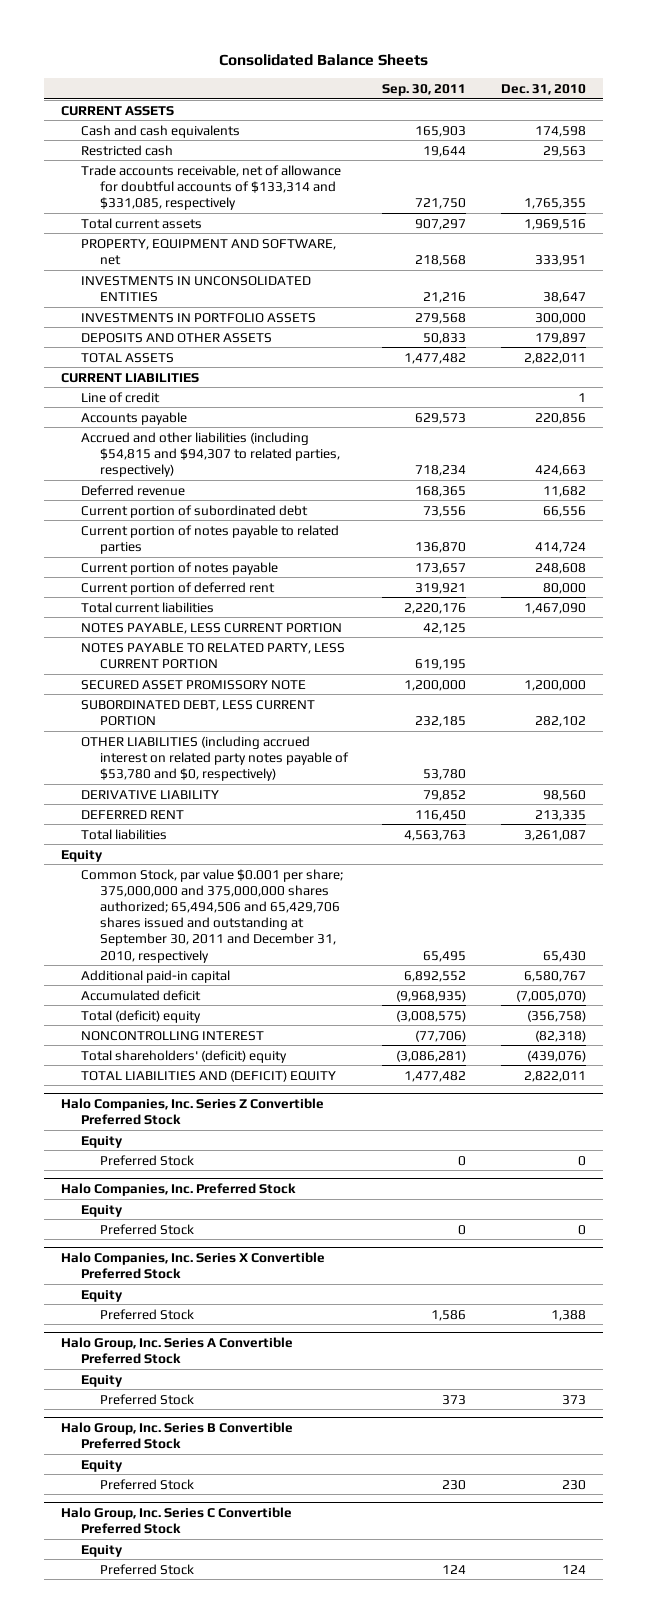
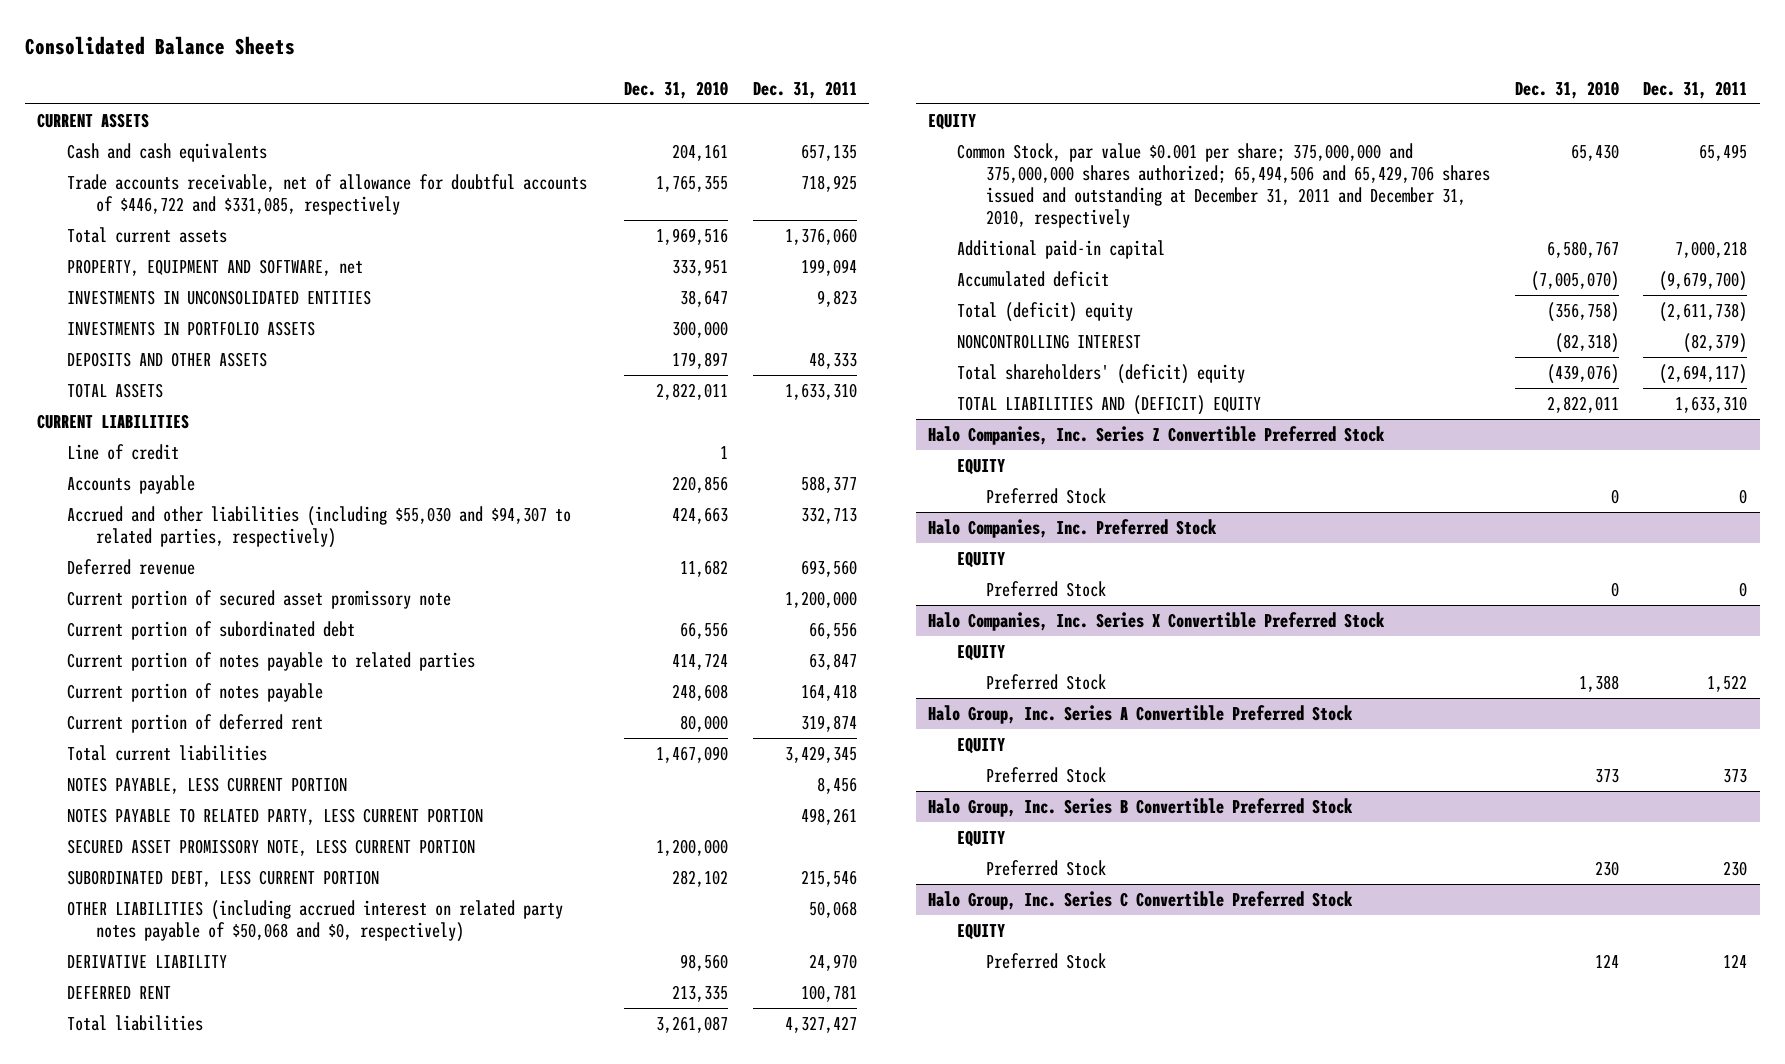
- | Sep. 30, 2011 | Dec. 31, 2010
+ | Dec. 31, 2010 | Dec. 31, 2011
- Cash and cash equivalents | 165,903 | 174,598
- Restricted cash | 19,644 | 29,563
- Trade accounts receivable, net of allowance for doubtful accounts of $133,314 and $331,085, respectively | 721,750 | 1,765,355
+ Cash and cash equivalents | 204,161 | 657,135
+ Trade accounts receivable, net of allowance for doubtful accounts of $446,722 and $331,085, respectively | 1,765,355 | 718,925
- Accrued and other liabilities (including $54,815 and $94,307 to related parties, respectively) | 718,234 | 424,663
+ Accrued and other liabilities (including $55,030 and $94,307 to related parties, respectively) | 424,663 | 332,713
+ Current portion of secured asset promissory note | | 1,200,000
- SECURED ASSET PROMISSORY NOTE | 1,200,000 | 1,200,000
+ SECURED ASSET PROMISSORY NOTE, LESS CURRENT PORTION | 1,200,000 |
- OTHER LIABILITIES (including accrued interest on related party notes payable of $53,780 and $0, respectively) | 53,780 |
+ OTHER LIABILITIES (including accrued interest on related party notes payable of $50,068 and $0, respectively) | | 50,068
- Equity
- Common Stock, par value $0.001 per share; 375,000,000 and 375,000,000 shares authorized; 65,494,506 and 65,429,706 shares issued and outstanding at September 30, 2011 and December 31, 2010, respectively | 65,495 | 65,430
+ EQUITY
+ Common Stock, par value $0.001 per share; 375,000,000 and 375,000,000 shares authorized; 65,494,506 and 65,429,706 shares issued and outstanding at December 31, 2011 and December 31, 2010, respectively | 65,430 | 65,495
@ Halo Companies, Inc. Series Z Convertible Preferred Stock
- Equity
+ EQUITY
@ Halo Companies, Inc. Preferred Stock
- Equity
+ EQUITY
@ Halo Companies, Inc. Series X Convertible Preferred Stock
- Equity
+ EQUITY
@ Halo Group, Inc. Series A Convertible Preferred Stock
- Equity
+ EQUITY
@ Halo Group, Inc. Series B Convertible Preferred Stock
- Equity
+ EQUITY
@ Halo Group, Inc. Series C Convertible Preferred Stock
- Equity
+ EQUITY

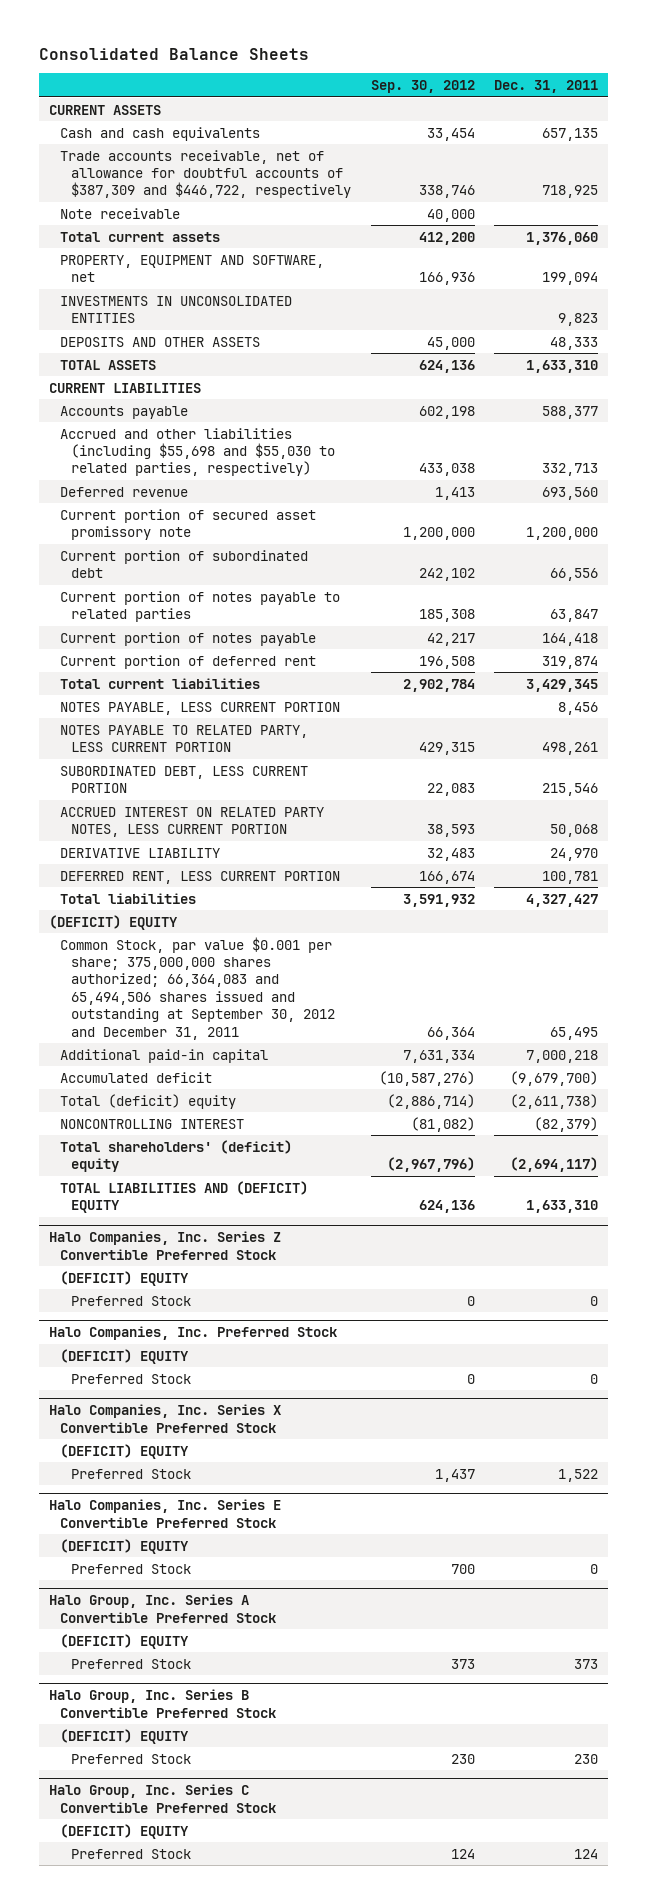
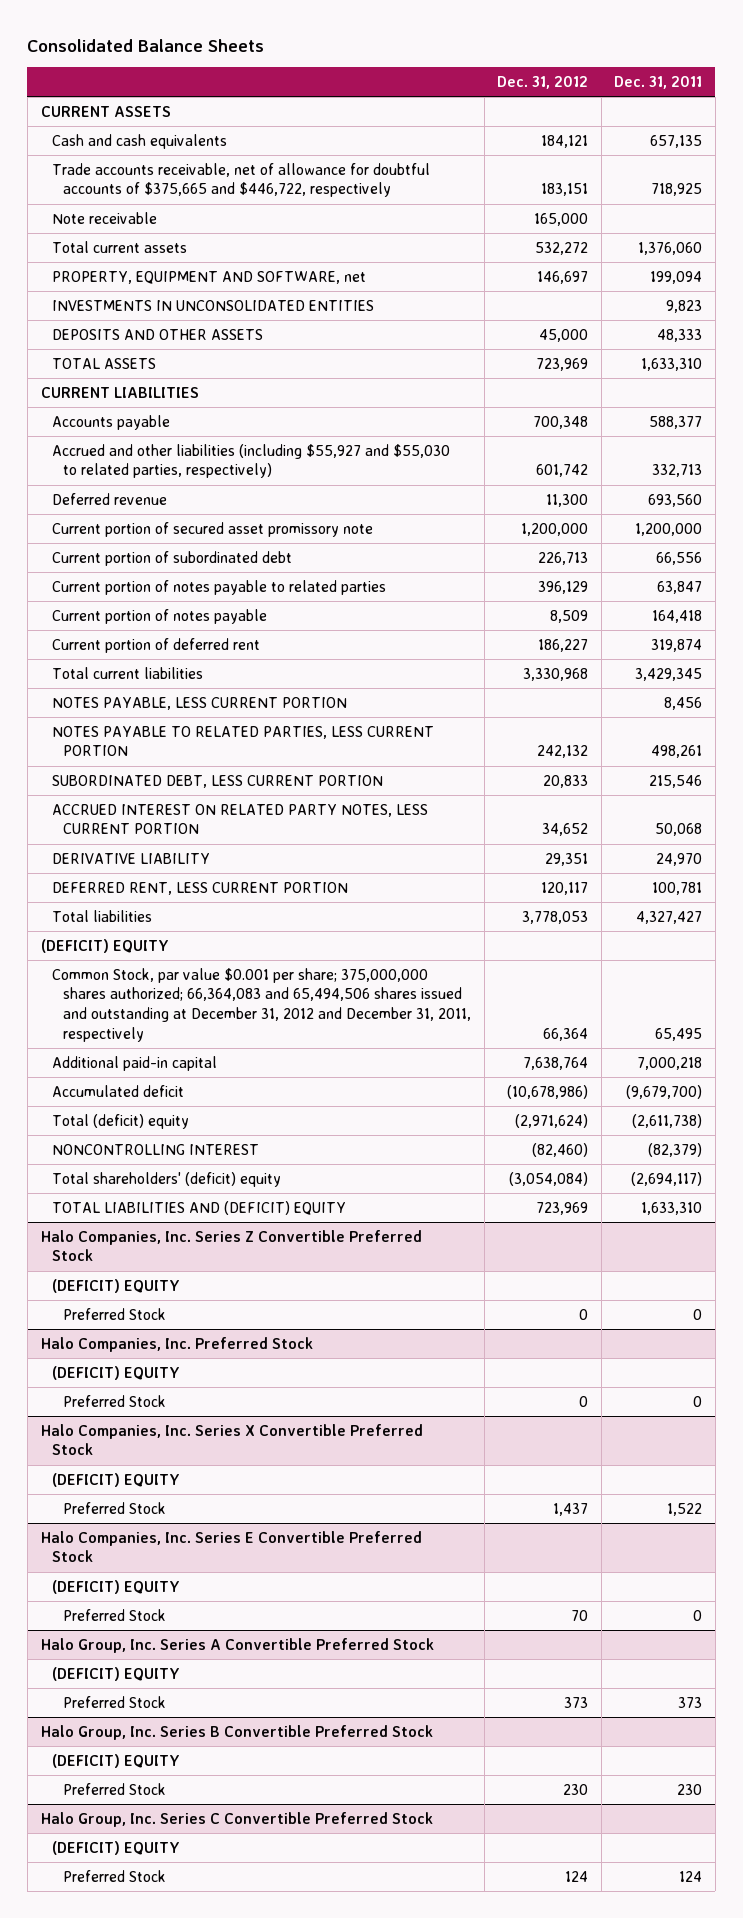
- | Sep. 30, 2012 | Dec. 31, 2011
+ | Dec. 31, 2012 | Dec. 31, 2011
- Trade accounts receivable, net of allowance for doubtful accounts of $387,309 and $446,722, respectively | 338,746 | 718,925
+ Trade accounts receivable, net of allowance for doubtful accounts of $375,665 and $446,722, respectively | 183,151 | 718,925
- Accrued and other liabilities (including $55,698 and $55,030 to related parties, respectively) | 433,038 | 332,713
+ Accrued and other liabilities (including $55,927 and $55,030 to related parties, respectively) | 601,742 | 332,713
- NOTES PAYABLE TO RELATED PARTY, LESS CURRENT PORTION | 429,315 | 498,261
+ NOTES PAYABLE TO RELATED PARTIES, LESS CURRENT PORTION | 242,132 | 498,261
- Common Stock, par value $0.001 per share; 375,000,000 shares authorized; 66,364,083 and 65,494,506 shares issued and outstanding at September 30, 2012 and December 31, 2011 | 66,364 | 65,495
+ Common Stock, par value $0.001 per share; 375,000,000 shares authorized; 66,364,083 and 65,494,506 shares issued and outstanding at December 31, 2012 and December 31, 2011, respectively | 66,364 | 65,495

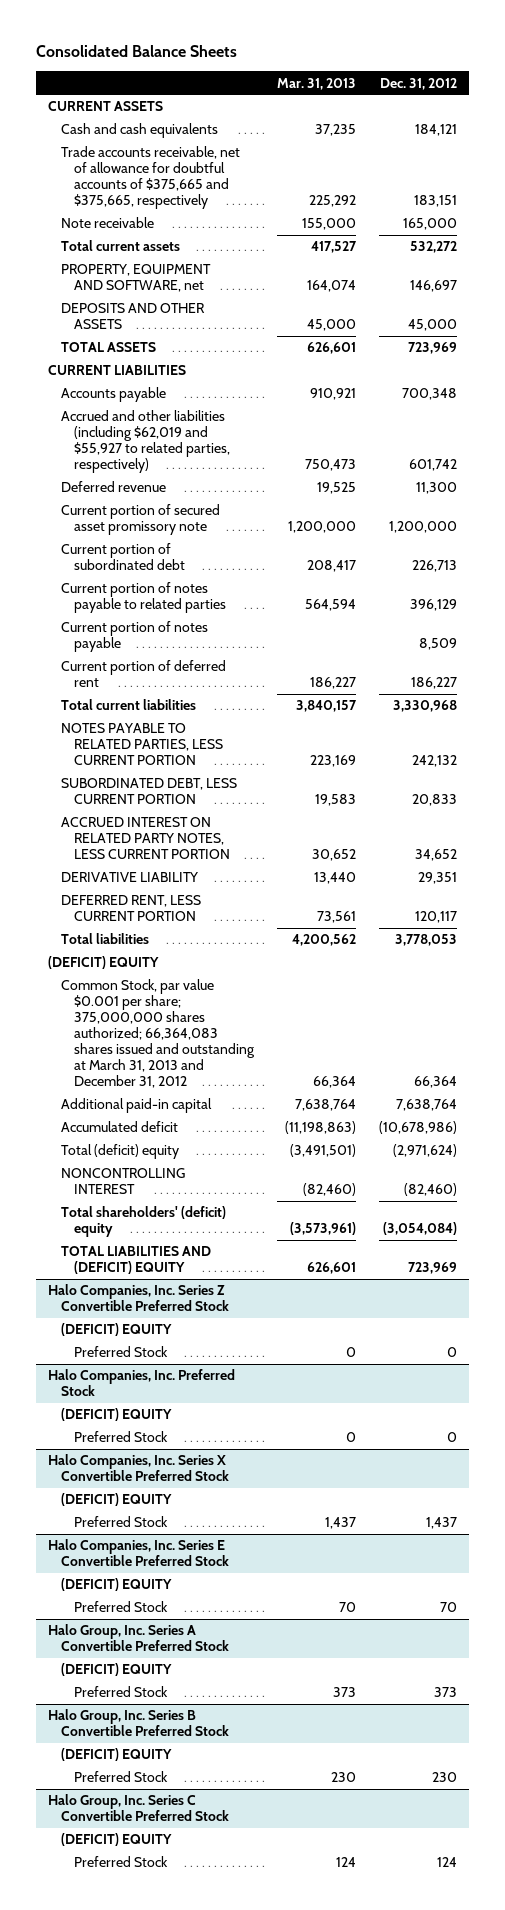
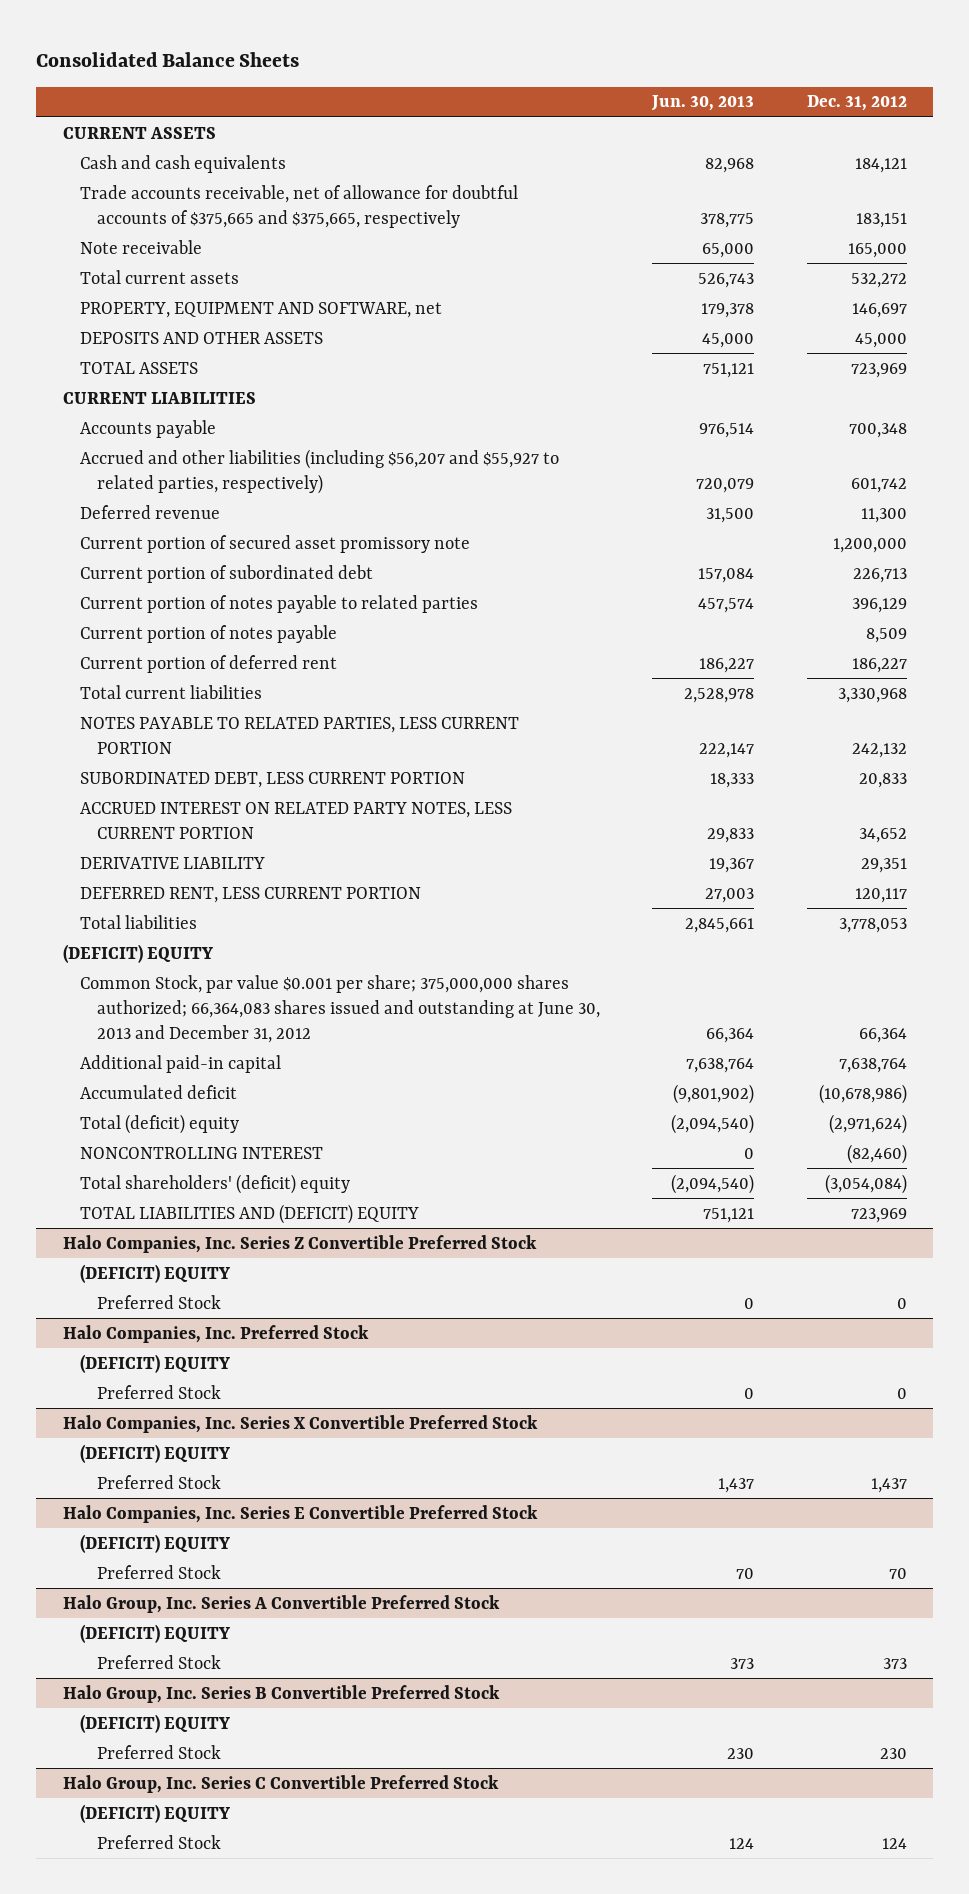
- | Mar. 31, 2013 | Dec. 31, 2012
+ | Jun. 30, 2013 | Dec. 31, 2012
- Accrued and other liabilities (including $62,019 and $55,927 to related parties, respectively) | 750,473 | 601,742
+ Accrued and other liabilities (including $56,207 and $55,927 to related parties, respectively) | 720,079 | 601,742
- Common Stock, par value $0.001 per share; 375,000,000 shares authorized; 66,364,083 shares issued and outstanding at March 31, 2013 and December 31, 2012 | 66,364 | 66,364
+ Common Stock, par value $0.001 per share; 375,000,000 shares authorized; 66,364,083 shares issued and outstanding at June 30, 2013 and December 31, 2012 | 66,364 | 66,364

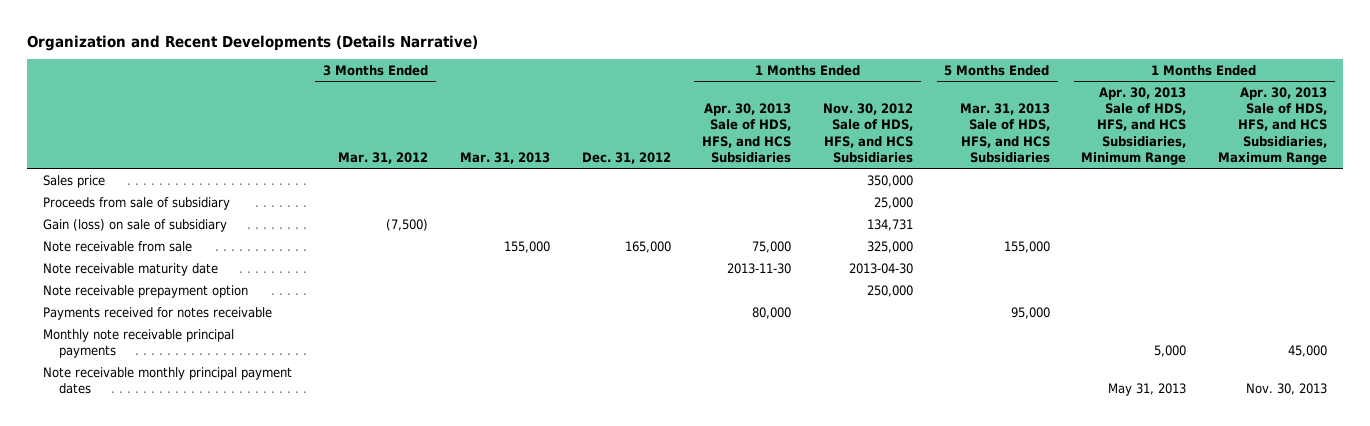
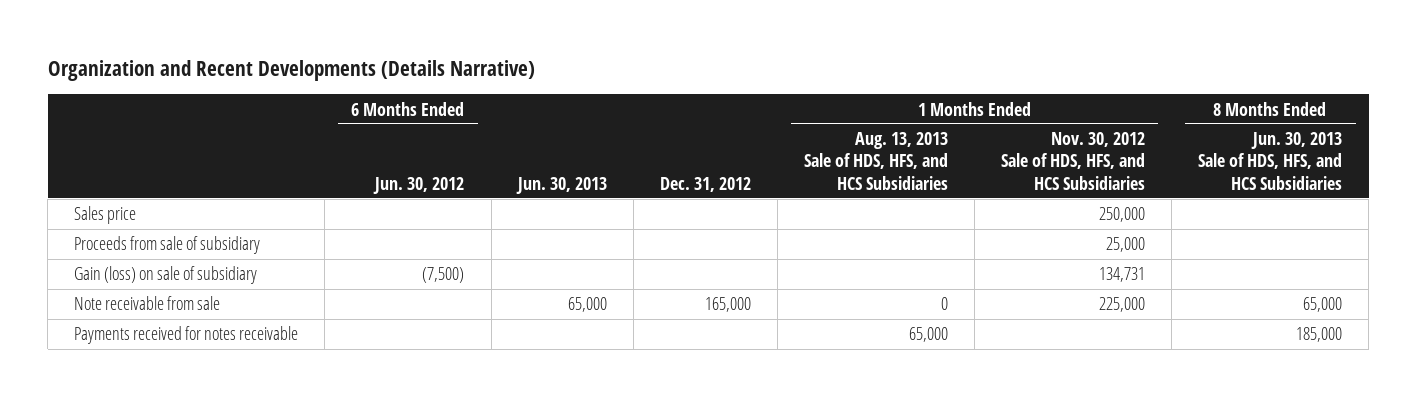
- | 3 Months Ended Mar. 31, 2012 | Mar. 31, 2013 | Dec. 31, 2012 | 1 Months Ended Apr. 30, 2013 Sale of HDS, HFS, and HCS Subsidiaries | 1 Months Ended Nov. 30, 2012 Sale of HDS, HFS, and HCS Subsidiaries | 5 Months Ended Mar. 31, 2013 Sale of HDS, HFS, and HCS Subsidiaries | 1 Months Ended Apr. 30, 2013 Sale of HDS, HFS, and HCS Subsidiaries, Minimum Range | 1 Months Ended Apr. 30, 2013 Sale of HDS, HFS, and HCS Subsidiaries, Maximum Range
+ | 6 Months Ended Jun. 30, 2012 | Jun. 30, 2013 | Dec. 31, 2012 | 1 Months Ended Aug. 13, 2013 Sale of HDS, HFS, and HCS Subsidiaries | 1 Months Ended Nov. 30, 2012 Sale of HDS, HFS, and HCS Subsidiaries | 8 Months Ended Jun. 30, 2013 Sale of HDS, HFS, and HCS Subsidiaries
- Sales price | | | | | 350,000 | | |
+ Sales price | | | | | 250,000 |
- Note receivable from sale | | 155,000 | 165,000 | 75,000 | 325,000 | 155,000 | |
- Note receivable maturity date | | | | 2013-11-30 | 2013-04-30 | | |
- Note receivable prepayment option | | | | | 250,000 | | |
+ Note receivable from sale | | 65,000 | 165,000 | 0 | 225,000 | 65,000
- Monthly note receivable principal payments | | | | | | | 5,000 | 45,000
- Note receivable monthly principal payment dates | | | | | | | May 31, 2013 | Nov. 30, 2013

